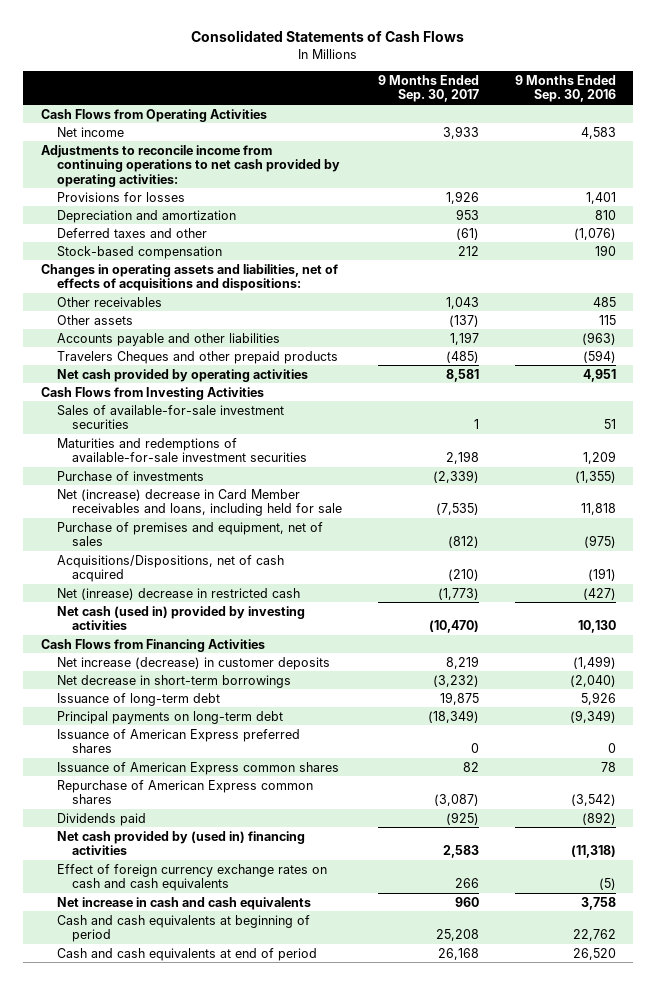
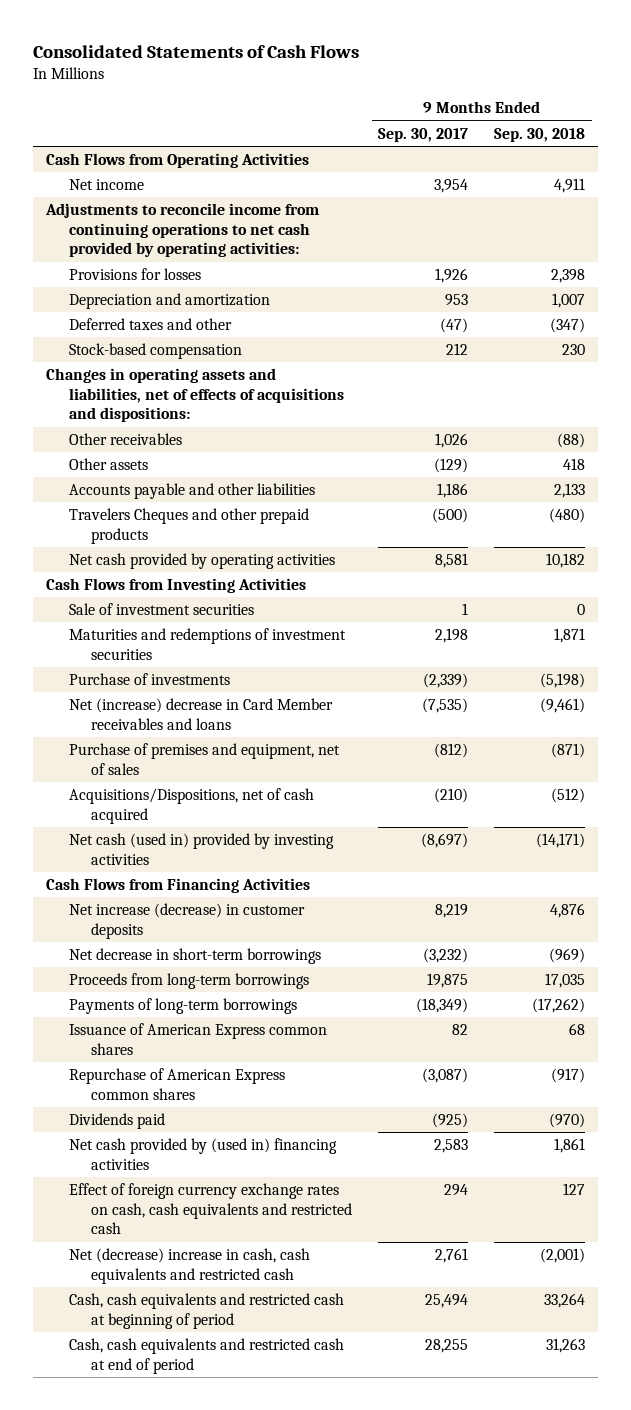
- | 9 Months Ended Sep. 30, 2017 | 9 Months Ended Sep. 30, 2016
+ | 9 Months Ended Sep. 30, 2017 | 9 Months Ended Sep. 30, 2018
- Net income | 3,933 | 4,583
+ Net income | 3,954 | 4,911
- Deferred taxes and other | (61) | (1,076)
+ Deferred taxes and other | (47) | (347)
- Other receivables | 1,043 | 485
- Other assets | (137) | 115
- Accounts payable and other liabilities | 1,197 | (963)
- Travelers Cheques and other prepaid products | (485) | (594)
+ Other receivables | 1,026 | (88)
+ Other assets | (129) | 418
+ Accounts payable and other liabilities | 1,186 | 2,133
+ Travelers Cheques and other prepaid products | (500) | (480)
- Sales of available-for-sale investment securities | 1 | 51
- Maturities and redemptions of available-for-sale investment securities | 2,198 | 1,209
+ Sale of investment securities | 1 | 0
+ Maturities and redemptions of investment securities | 2,198 | 1,871
- Net (increase) decrease in Card Member receivables and loans, including held for sale | (7,535) | 11,818
+ Net (increase) decrease in Card Member receivables and loans | (7,535) | (9,461)
- Net (inrease) decrease in restricted cash | (1,773) | (427)
- Net cash (used in) provided by investing activities | (10,470) | 10,130
+ Net cash (used in) provided by investing activities | (8,697) | (14,171)
- Issuance of long-term debt | 19,875 | 5,926
- Principal payments on long-term debt | (18,349) | (9,349)
- Issuance of American Express preferred shares | 0 | 0
+ Proceeds from long-term borrowings | 19,875 | 17,035
+ Payments of long-term borrowings | (18,349) | (17,262)
- Effect of foreign currency exchange rates on cash and cash equivalents | 266 | (5)
- Net increase in cash and cash equivalents | 960 | 3,758
- Cash and cash equivalents at beginning of period | 25,208 | 22,762
- Cash and cash equivalents at end of period | 26,168 | 26,520
+ Effect of foreign currency exchange rates on cash, cash equivalents and restricted cash | 294 | 127
+ Net (decrease) increase in cash, cash equivalents and restricted cash | 2,761 | (2,001)
+ Cash, cash equivalents and restricted cash at beginning of period | 25,494 | 33,264
+ Cash, cash equivalents and restricted cash at end of period | 28,255 | 31,263

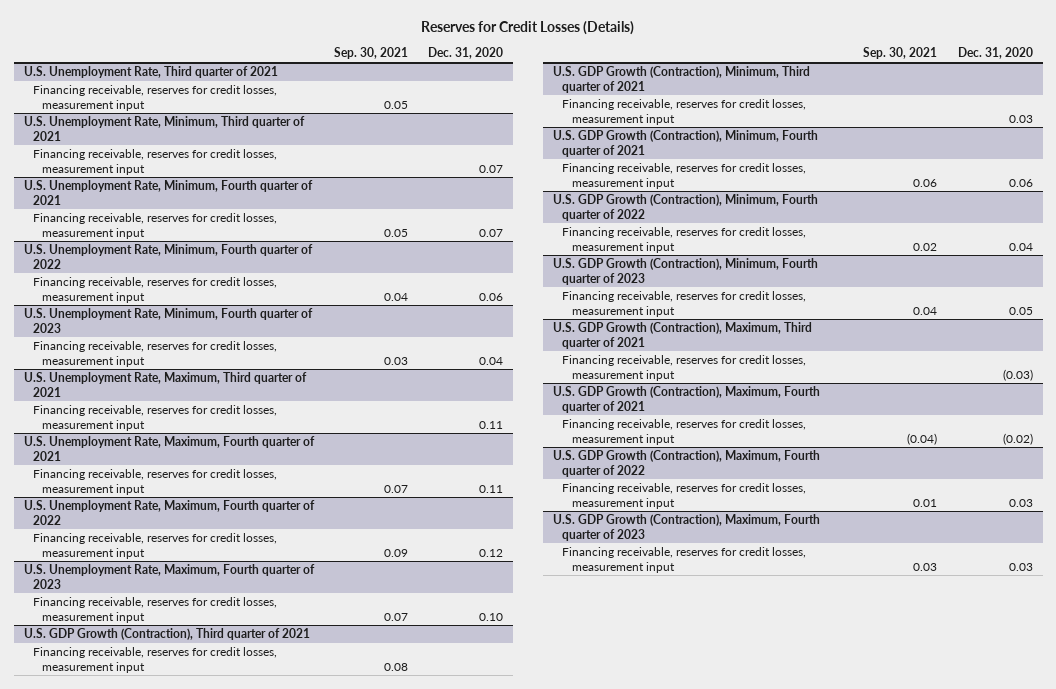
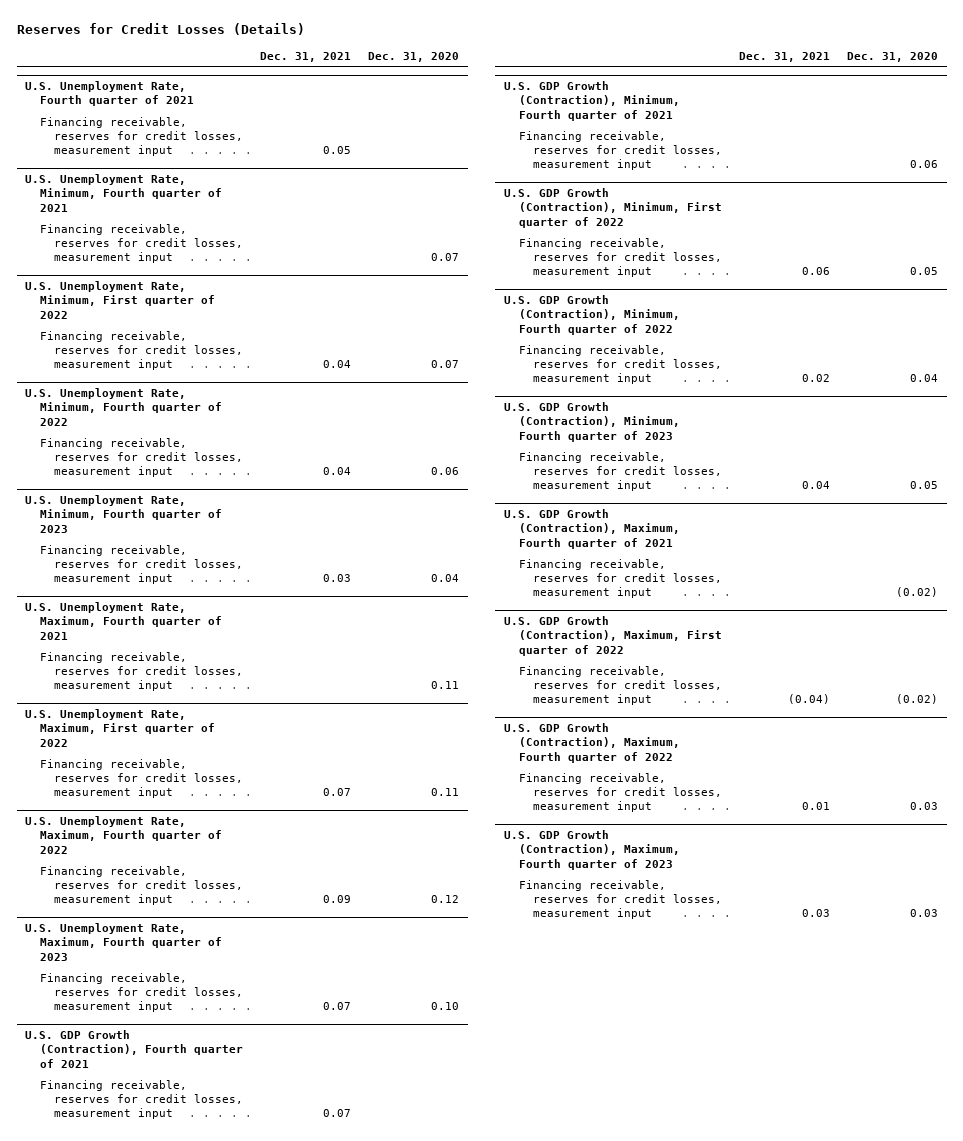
- | Sep. 30, 2021 | Dec. 31, 2020
+ | Dec. 31, 2021 | Dec. 31, 2020
- U.S. Unemployment Rate, Third quarter of 2021
+ U.S. Unemployment Rate, Fourth quarter of 2021
- U.S. Unemployment Rate, Minimum, Third quarter of 2021
- Financing receivable, reserves for credit losses, measurement input | | 0.07
+ U.S. Unemployment Rate, Minimum, First quarter of 2022
+ Financing receivable, reserves for credit losses, measurement input | 0.04 | 0.07
- U.S. Unemployment Rate, Maximum, Third quarter of 2021
- Financing receivable, reserves for credit losses, measurement input | | 0.11
+ U.S. Unemployment Rate, Maximum, First quarter of 2022
+ Financing receivable, reserves for credit losses, measurement input | 0.07 | 0.11
- U.S. GDP Growth (Contraction), Third quarter of 2021
+ U.S. GDP Growth (Contraction), Fourth quarter of 2021
- U.S. GDP Growth (Contraction), Minimum, Third quarter of 2021
- Financing receivable, reserves for credit losses, measurement input | | 0.03
+ U.S. GDP Growth (Contraction), Minimum, First quarter of 2022
+ Financing receivable, reserves for credit losses, measurement input | 0.06 | 0.05
- U.S. GDP Growth (Contraction), Maximum, Third quarter of 2021
- Financing receivable, reserves for credit losses, measurement input | | (0.03)
+ U.S. GDP Growth (Contraction), Maximum, First quarter of 2022
+ Financing receivable, reserves for credit losses, measurement input | (0.04) | (0.02)

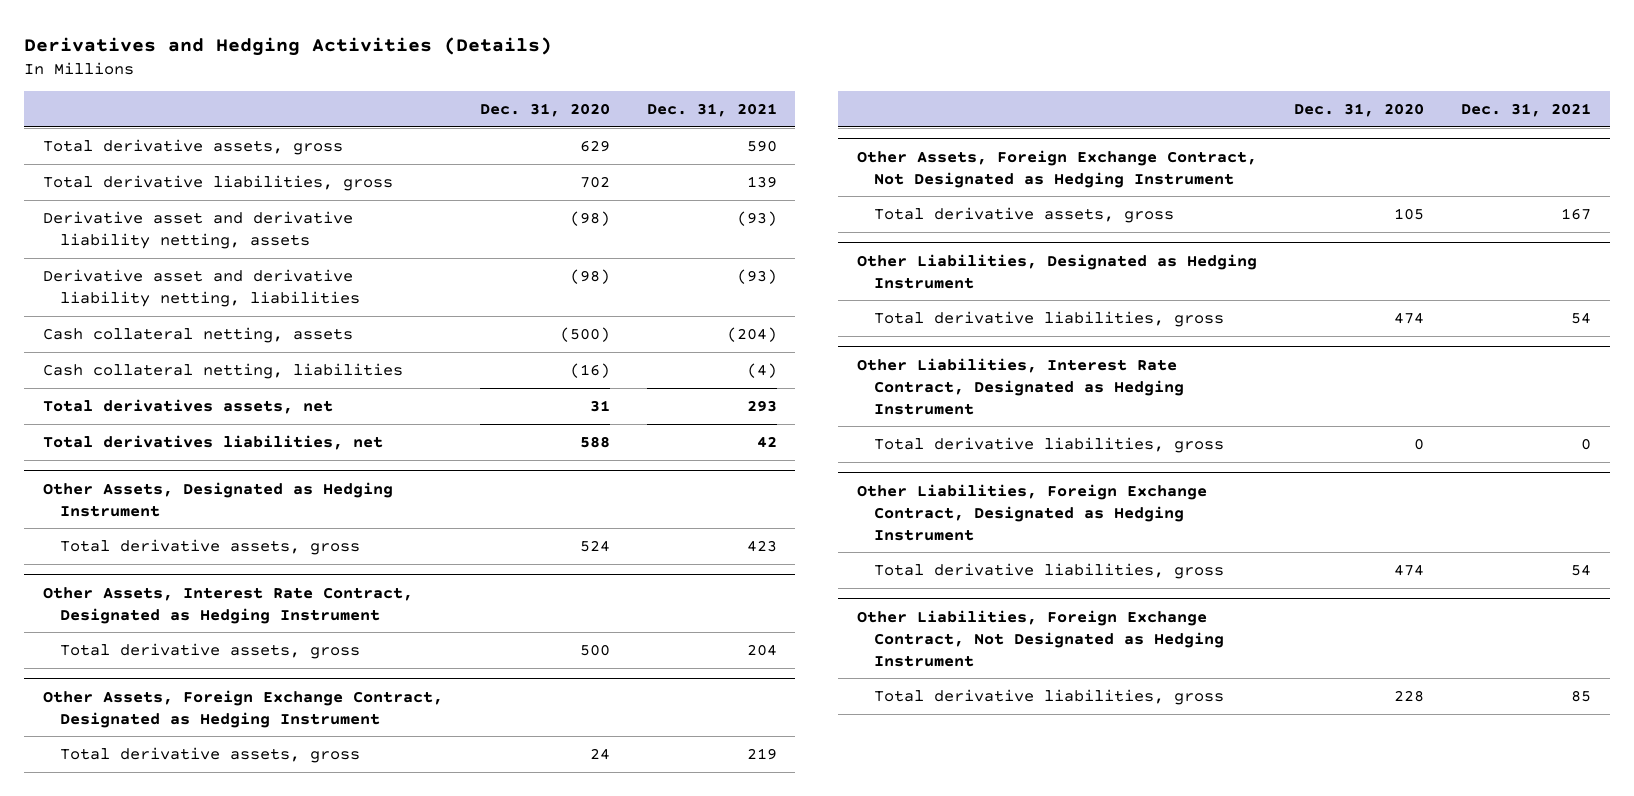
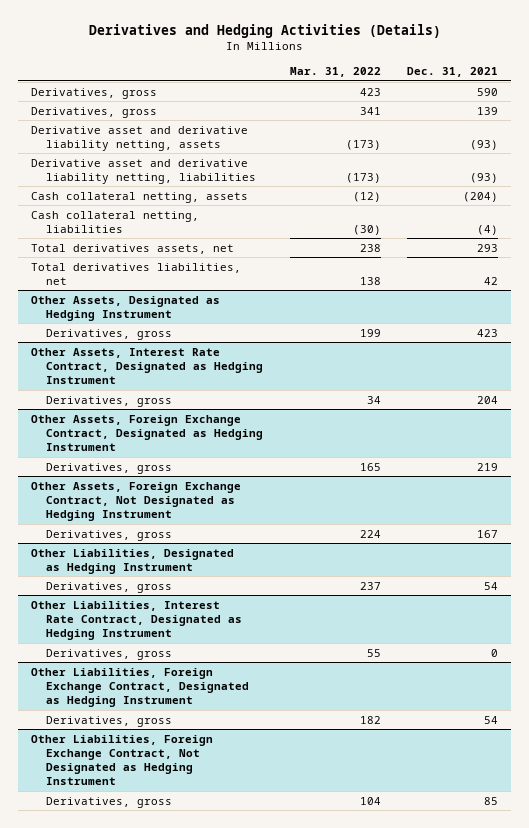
- | Dec. 31, 2020 | Dec. 31, 2021
+ | Mar. 31, 2022 | Dec. 31, 2021
- Total derivative assets, gross | 629 | 590
- Total derivative liabilities, gross | 702 | 139
+ Derivatives, gross | 423 | 590
+ Derivatives, gross | 341 | 139
@ Other Assets, Designated as Hedging Instrument
- Total derivative assets, gross | 524 | 423
+ Derivatives, gross | 199 | 423
@ Other Assets, Interest Rate Contract, Designated as Hedging Instrument
- Total derivative assets, gross | 500 | 204
+ Derivatives, gross | 34 | 204
@ Other Assets, Foreign Exchange Contract, Designated as Hedging Instrument
- Total derivative assets, gross | 24 | 219
+ Derivatives, gross | 165 | 219
@ Other Assets, Foreign Exchange Contract, Not Designated as Hedging Instrument
- Total derivative assets, gross | 105 | 167
+ Derivatives, gross | 224 | 167
@ Other Liabilities, Designated as Hedging Instrument
- Total derivative liabilities, gross | 474 | 54
+ Derivatives, gross | 237 | 54
@ Other Liabilities, Interest Rate Contract, Designated as Hedging Instrument
- Total derivative liabilities, gross | 0 | 0
+ Derivatives, gross | 55 | 0
@ Other Liabilities, Foreign Exchange Contract, Designated as Hedging Instrument
- Total derivative liabilities, gross | 474 | 54
+ Derivatives, gross | 182 | 54
@ Other Liabilities, Foreign Exchange Contract, Not Designated as Hedging Instrument
- Total derivative liabilities, gross | 228 | 85
+ Derivatives, gross | 104 | 85

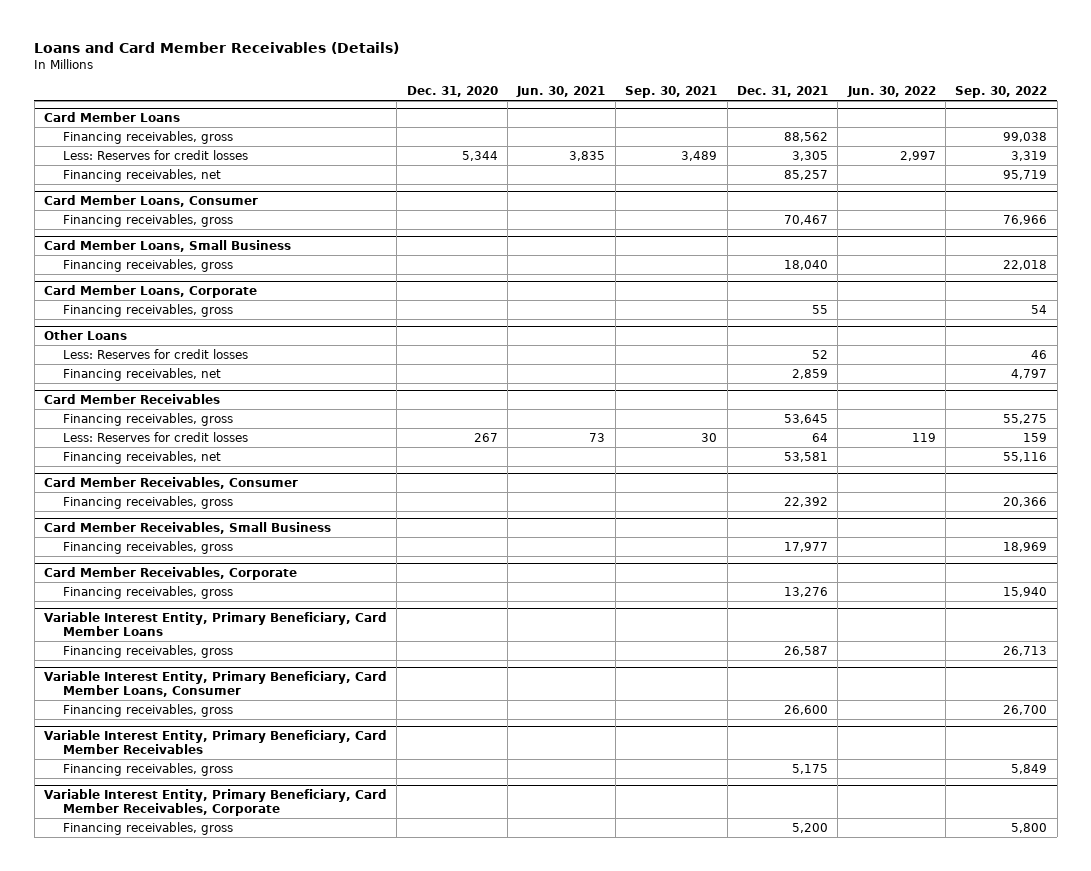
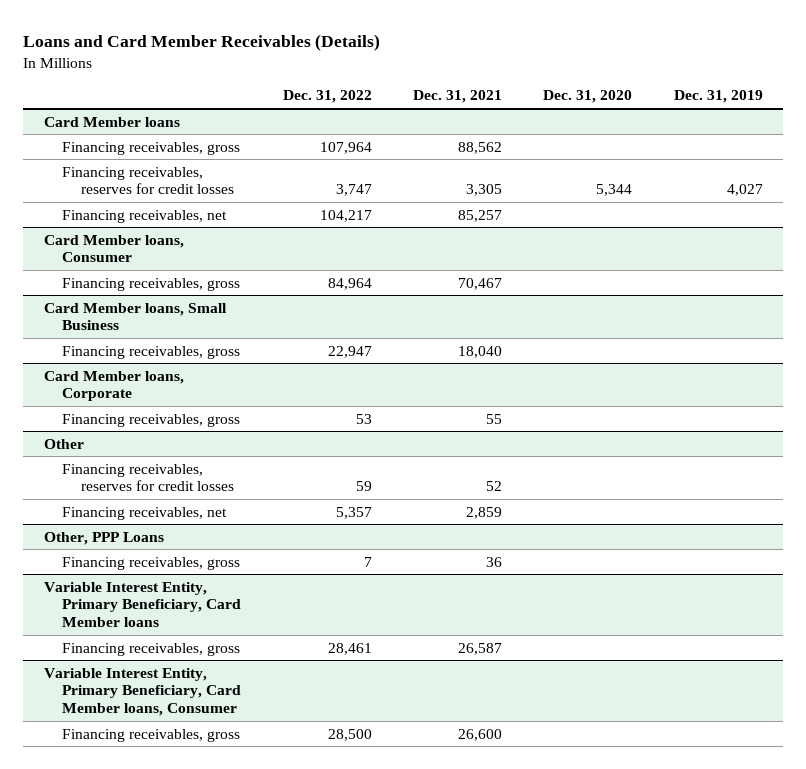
- | Dec. 31, 2020 | Jun. 30, 2021 | Sep. 30, 2021 | Dec. 31, 2021 | Jun. 30, 2022 | Sep. 30, 2022
+ | Dec. 31, 2022 | Dec. 31, 2021 | Dec. 31, 2020 | Dec. 31, 2019
- Card Member Loans
+ Card Member loans
- Less: Reserves for credit losses | 5,344 | 3,835 | 3,489 | 3,305 | 2,997 | 3,319
+ Financing receivables, reserves for credit losses | 3,747 | 3,305 | 5,344 | 4,027
- Card Member Loans, Consumer
+ Card Member loans, Consumer
- Card Member Loans, Small Business
+ Card Member loans, Small Business
- Card Member Loans, Corporate
+ Card Member loans, Corporate
- Other Loans
- Less: Reserves for credit losses | | | | 52 | | 46
+ Other
+ Financing receivables, reserves for credit losses | 59 | 52 | |
- Card Member Receivables
- Financing receivables, gross | | | | 53,645 | | 55,275
- Less: Reserves for credit losses | 267 | 73 | 30 | 64 | 119 | 159
- Financing receivables, net | | | | 53,581 | | 55,116
- Card Member Receivables, Consumer
- Financing receivables, gross | | | | 22,392 | | 20,366
- Card Member Receivables, Small Business
- Financing receivables, gross | | | | 17,977 | | 18,969
- Card Member Receivables, Corporate
- Financing receivables, gross | | | | 13,276 | | 15,940
- Variable Interest Entity, Primary Beneficiary, Card Member Loans
+ Other, PPP Loans
+ Financing receivables, gross | 7 | 36 | |
+ Variable Interest Entity, Primary Beneficiary, Card Member loans
- Variable Interest Entity, Primary Beneficiary, Card Member Loans, Consumer
+ Variable Interest Entity, Primary Beneficiary, Card Member loans, Consumer
- Variable Interest Entity, Primary Beneficiary, Card Member Receivables
- Financing receivables, gross | | | | 5,175 | | 5,849
- Variable Interest Entity, Primary Beneficiary, Card Member Receivables, Corporate
- Financing receivables, gross | | | | 5,200 | | 5,800

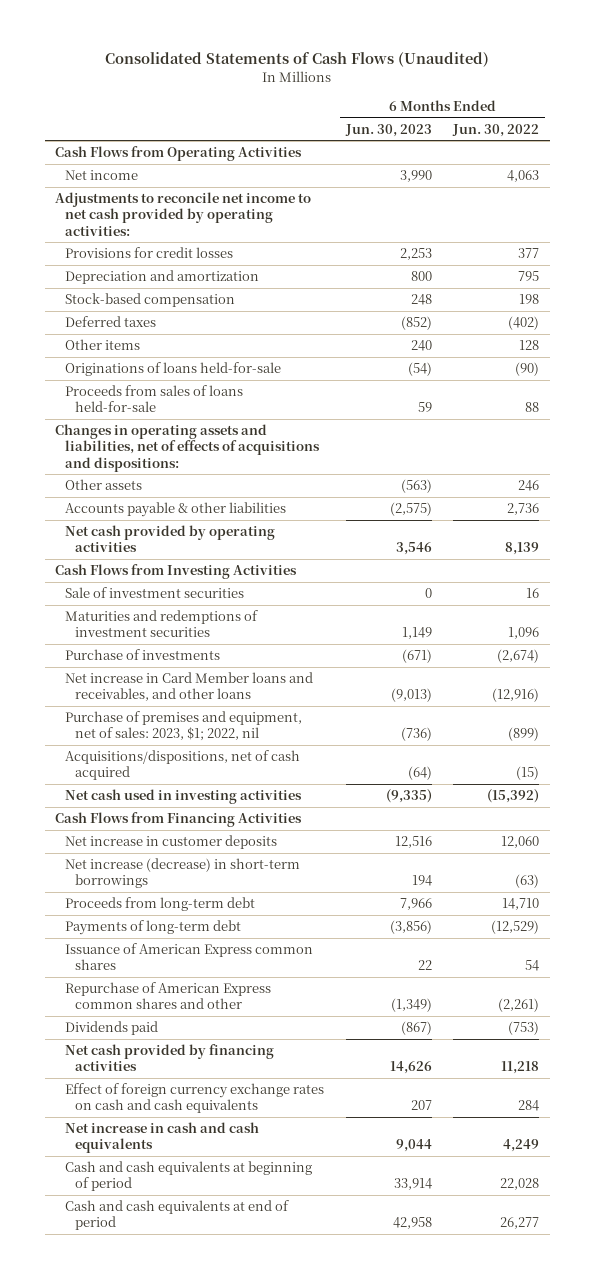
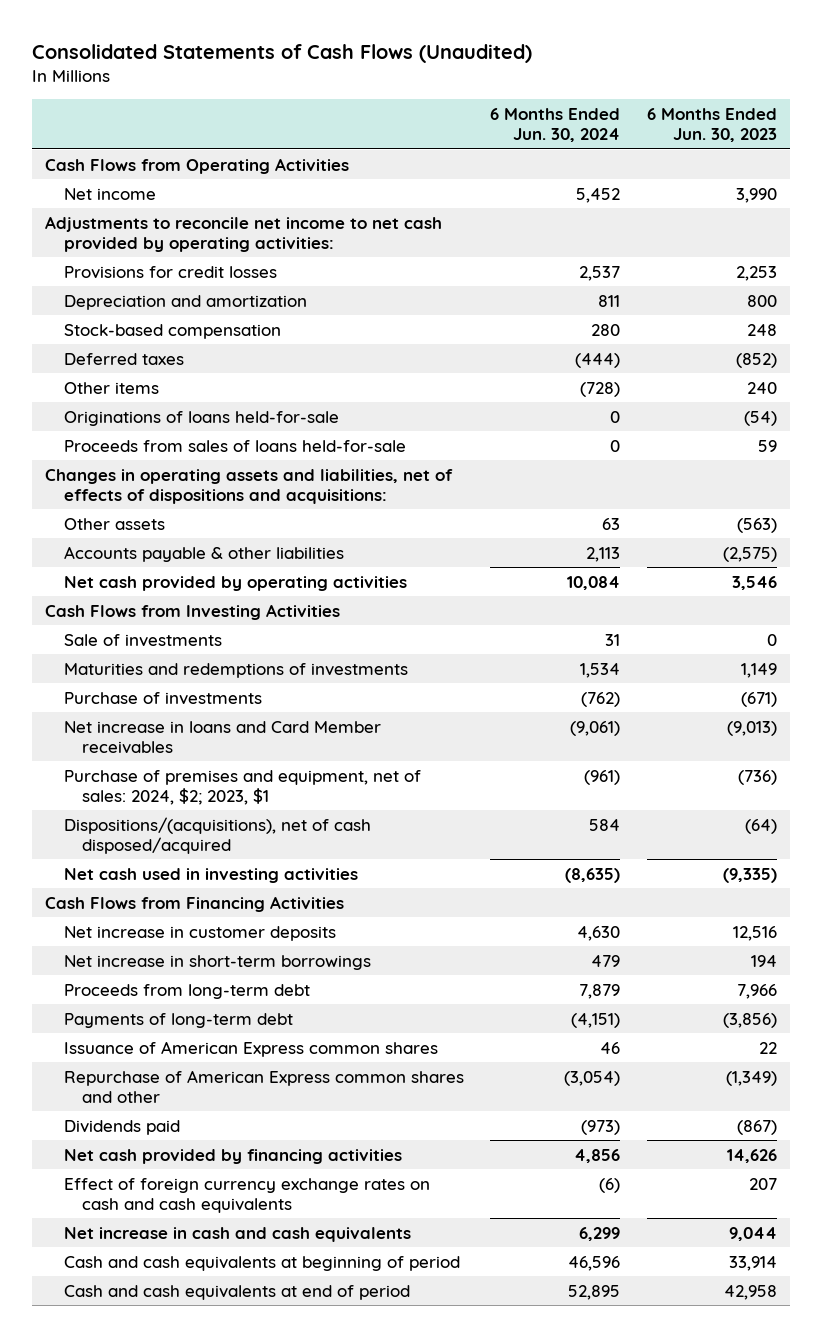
- | 6 Months Ended Jun. 30, 2023 | 6 Months Ended Jun. 30, 2022
+ | 6 Months Ended Jun. 30, 2024 | 6 Months Ended Jun. 30, 2023
- Changes in operating assets and liabilities, net of effects of acquisitions and dispositions:
+ Changes in operating assets and liabilities, net of effects of dispositions and acquisitions:
- Sale of investment securities | 0 | 16
- Maturities and redemptions of investment securities | 1,149 | 1,096
+ Sale of investments | 31 | 0
+ Maturities and redemptions of investments | 1,534 | 1,149
- Net increase in Card Member loans and receivables, and other loans | (9,013) | (12,916)
- Purchase of premises and equipment, net of sales: 2023, $1; 2022, nil | (736) | (899)
- Acquisitions/dispositions, net of cash acquired | (64) | (15)
+ Net increase in loans and Card Member receivables | (9,061) | (9,013)
+ Purchase of premises and equipment, net of sales: 2024, $2; 2023, $1 | (961) | (736)
+ Dispositions/(acquisitions), net of cash disposed/acquired | 584 | (64)
- Net increase (decrease) in short-term borrowings | 194 | (63)
+ Net increase in short-term borrowings | 479 | 194

